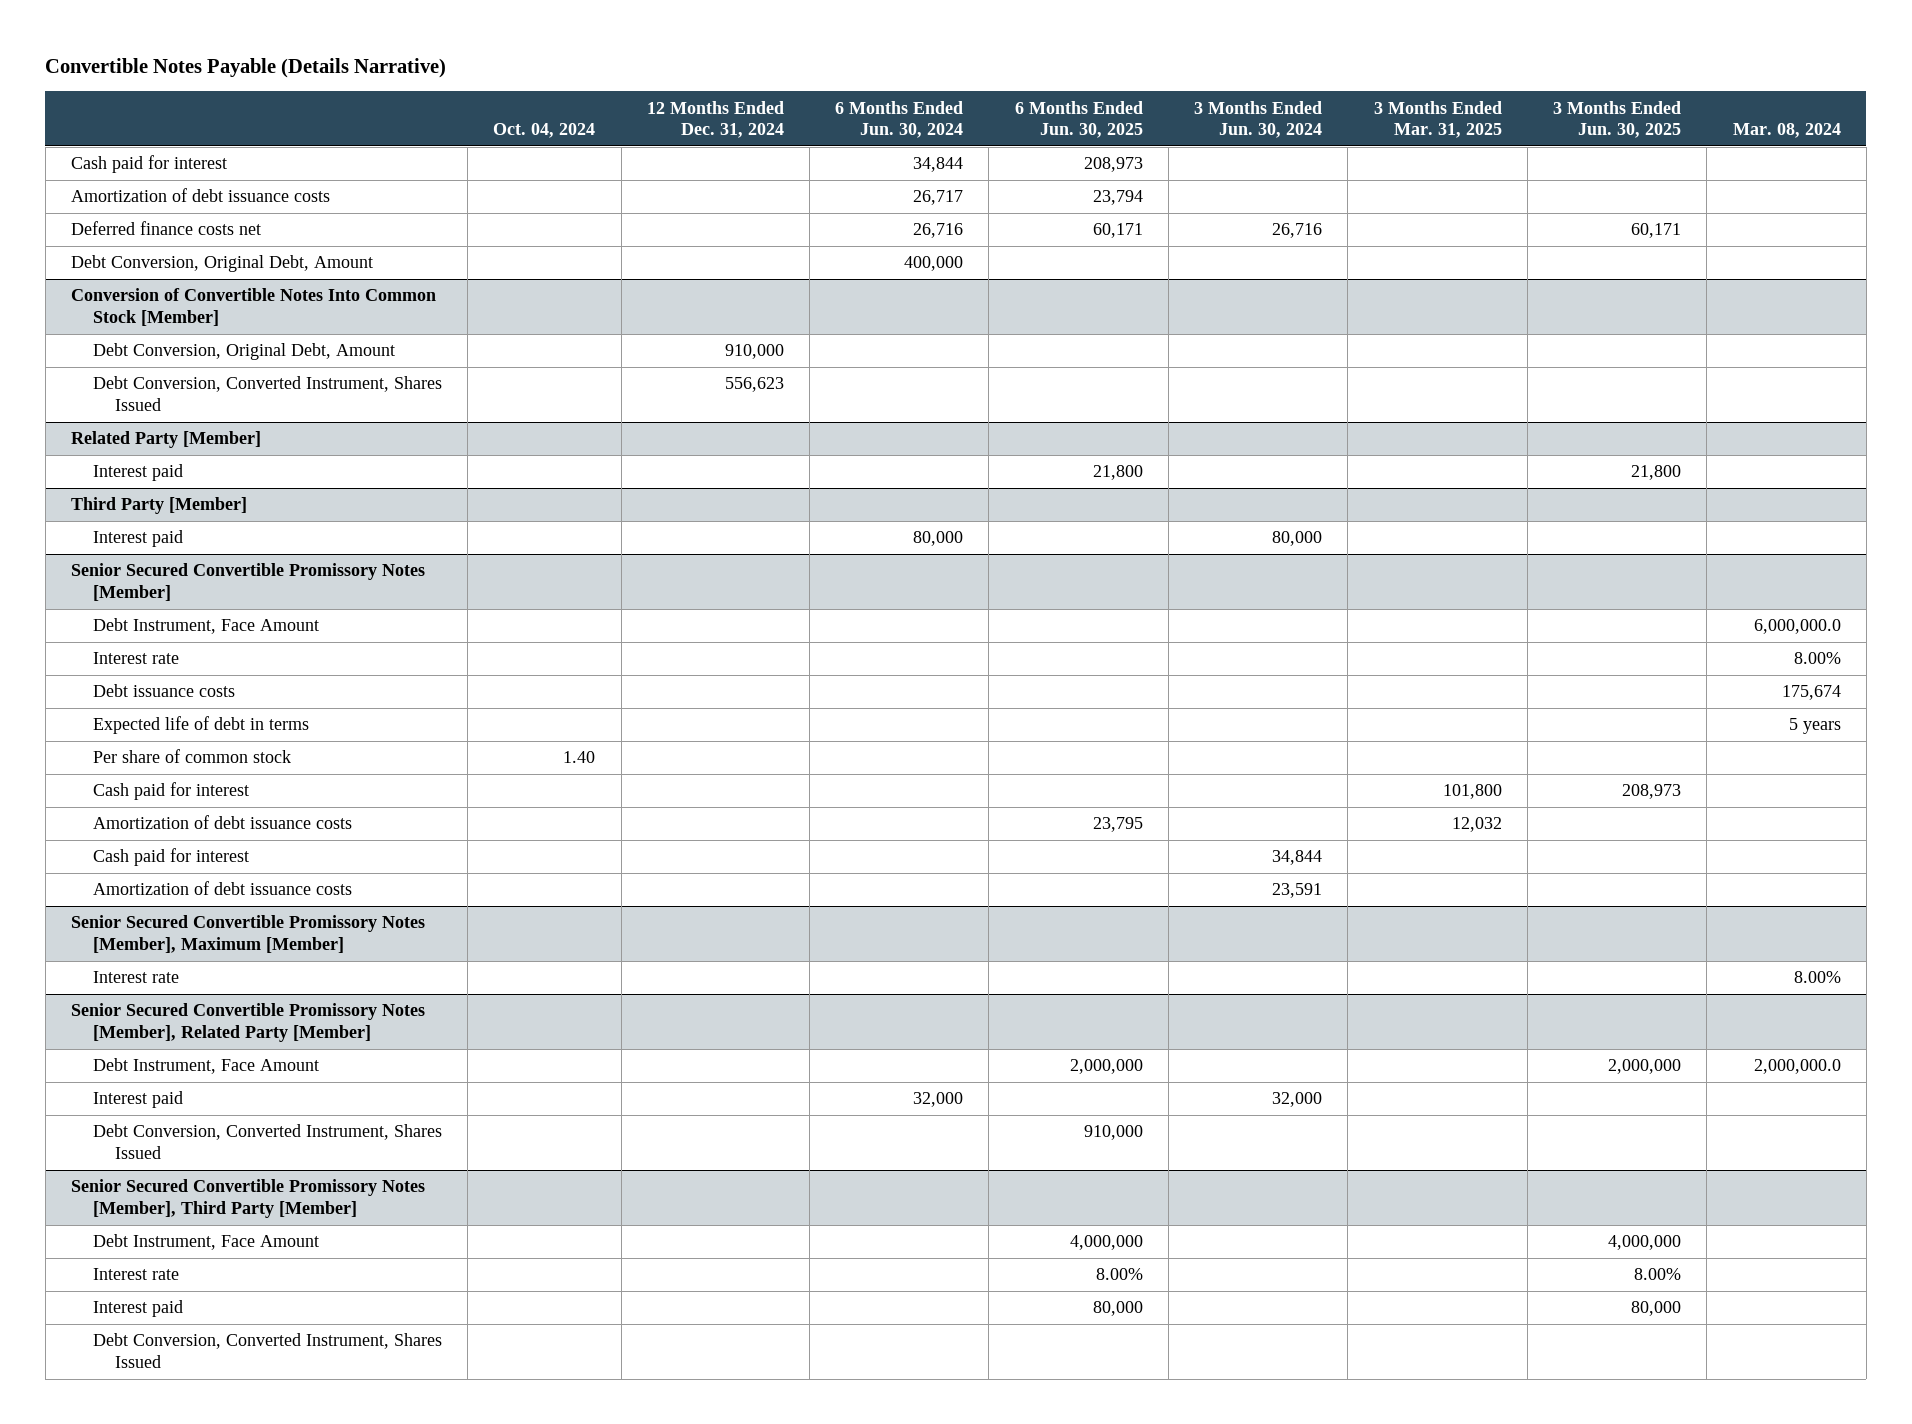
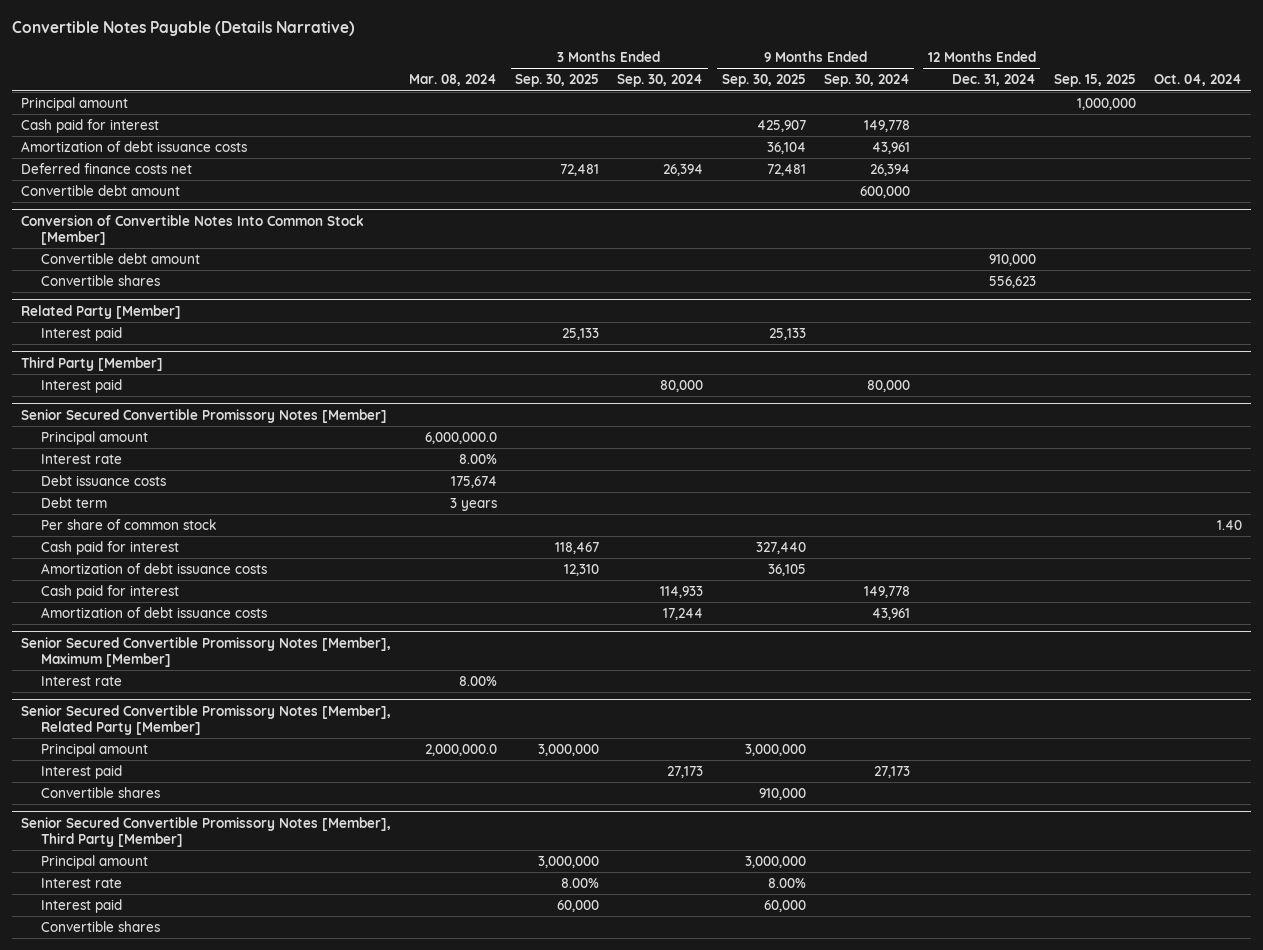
- | Oct. 04, 2024 | 12 Months Ended Dec. 31, 2024 | 6 Months Ended Jun. 30, 2024 | 6 Months Ended Jun. 30, 2025 | 3 Months Ended Jun. 30, 2024 | 3 Months Ended Mar. 31, 2025 | 3 Months Ended Jun. 30, 2025 | Mar. 08, 2024
+ | Mar. 08, 2024 | 3 Months Ended Sep. 30, 2025 | 3 Months Ended Sep. 30, 2024 | 9 Months Ended Sep. 30, 2025 | 9 Months Ended Sep. 30, 2024 | 12 Months Ended Dec. 31, 2024 | Sep. 15, 2025 | Oct. 04, 2024
+ Principal amount | | | | | | | 1,000,000 |
- Debt Conversion, Original Debt, Amount | | | 400,000 | | | | |
+ Convertible debt amount | | | | | 600,000 | | |
@ Conversion of Convertible Notes Into Common Stock [Member]
- Debt Conversion, Original Debt, Amount | | 910,000 | | | | | |
- Debt Conversion, Converted Instrument, Shares Issued | | 556,623 | | | | | |
+ Convertible debt amount | | | | | | 910,000 | |
+ Convertible shares | | | | | | 556,623 | |
@ Senior Secured Convertible Promissory Notes [Member]
- Debt Instrument, Face Amount | | | | | | | | 6,000,000.0
+ Principal amount | 6,000,000.0 | | | | | | |
- Expected life of debt in terms | | | | | | | | 5 years
+ Debt term | 3 years | | | | | | |
@ Senior Secured Convertible Promissory Notes [Member], Related Party [Member]
- Debt Instrument, Face Amount | | | | 2,000,000 | | | 2,000,000 | 2,000,000.0
+ Principal amount | 2,000,000.0 | 3,000,000 | | 3,000,000 | | | |
- Debt Conversion, Converted Instrument, Shares Issued | | | | 910,000 | | | |
+ Convertible shares | | | | 910,000 | | | |
@ Senior Secured Convertible Promissory Notes [Member], Third Party [Member]
- Debt Instrument, Face Amount | | | | 4,000,000 | | | 4,000,000 |
+ Principal amount | | 3,000,000 | | 3,000,000 | | | |
- Debt Conversion, Converted Instrument, Shares Issued
+ Convertible shares

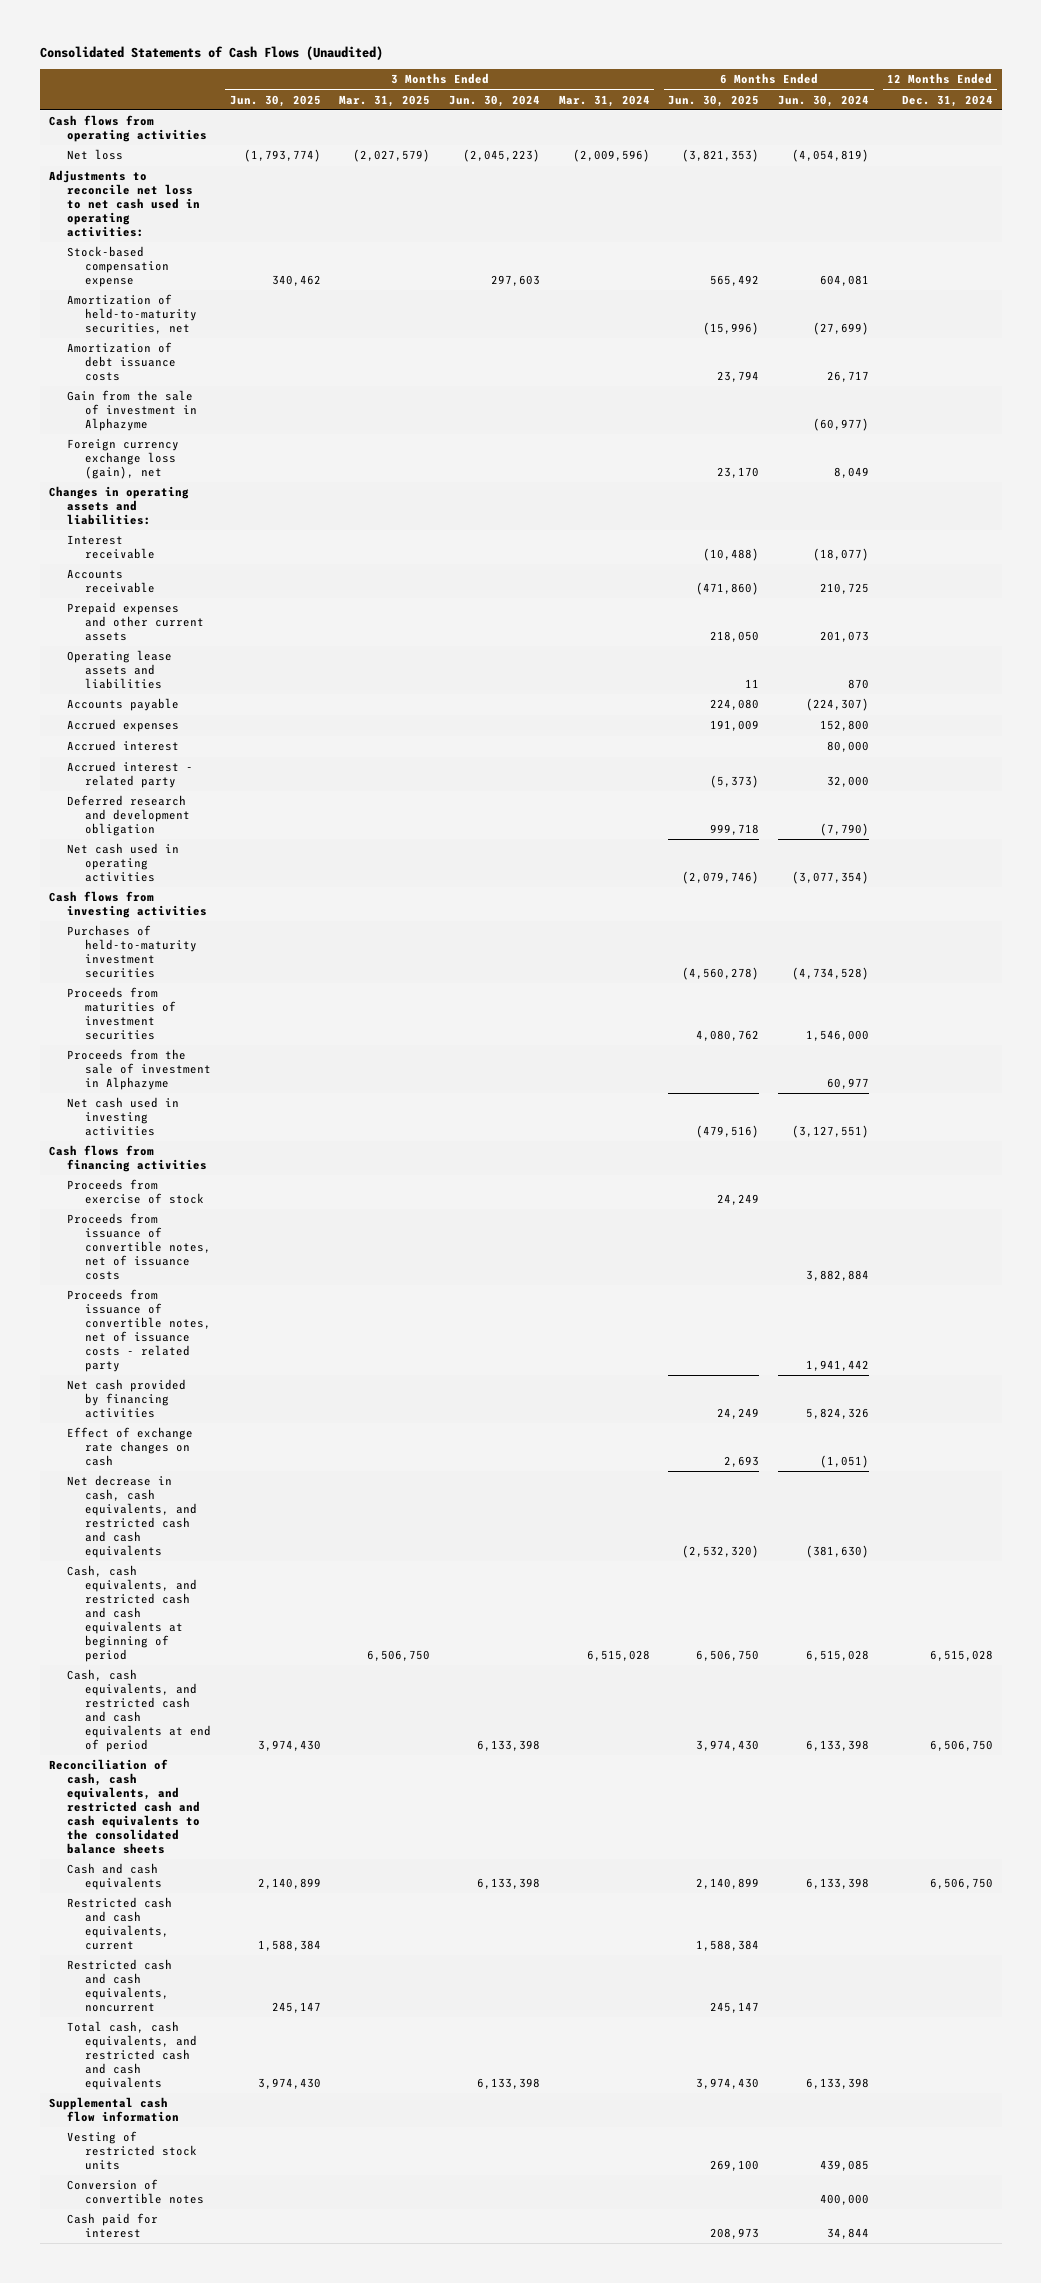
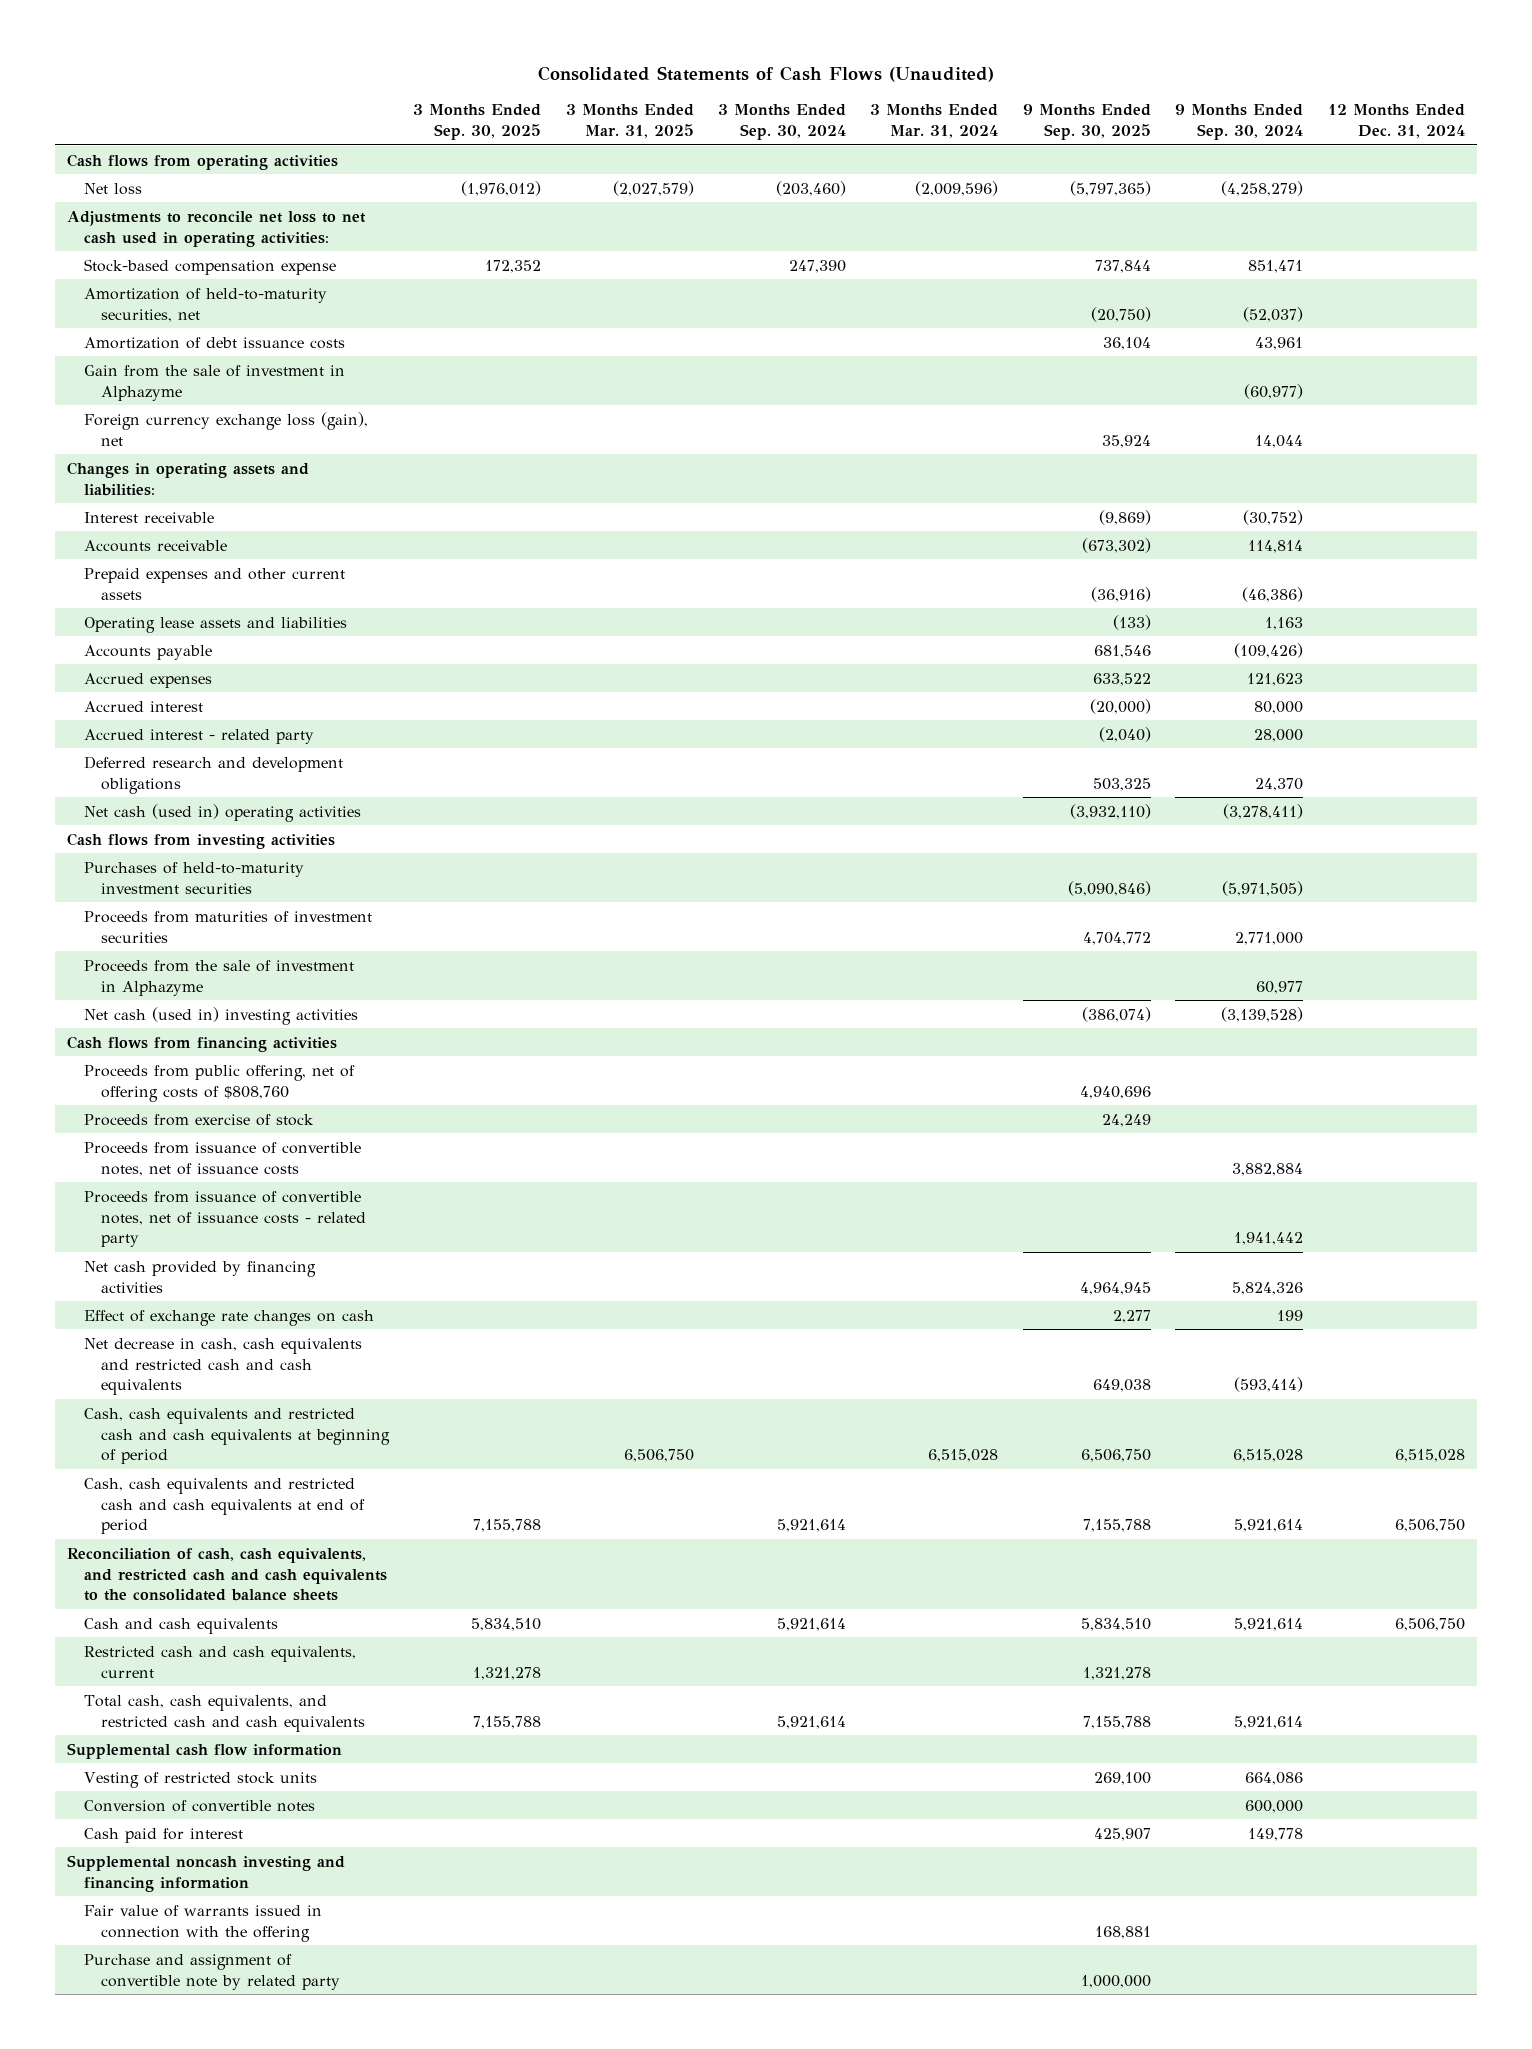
- | 3 Months Ended Jun. 30, 2025 | 3 Months Ended Mar. 31, 2025 | 3 Months Ended Jun. 30, 2024 | 3 Months Ended Mar. 31, 2024 | 6 Months Ended Jun. 30, 2025 | 6 Months Ended Jun. 30, 2024 | 12 Months Ended Dec. 31, 2024
+ | 3 Months Ended Sep. 30, 2025 | 3 Months Ended Mar. 31, 2025 | 3 Months Ended Sep. 30, 2024 | 3 Months Ended Mar. 31, 2024 | 9 Months Ended Sep. 30, 2025 | 9 Months Ended Sep. 30, 2024 | 12 Months Ended Dec. 31, 2024
- Deferred research and development obligation | | | | | 999,718 | (7,790) |
- Net cash used in operating activities | | | | | (2,079,746) | (3,077,354) |
+ Deferred research and development obligations | | | | | 503,325 | 24,370 |
+ Net cash (used in) operating activities | | | | | (3,932,110) | (3,278,411) |
- Net cash used in investing activities | | | | | (479,516) | (3,127,551) |
+ Net cash (used in) investing activities | | | | | (386,074) | (3,139,528) |
+ Proceeds from public offering, net of offering costs of $808,760 | | | | | 4,940,696 | |
- Net decrease in cash, cash equivalents, and restricted cash and cash equivalents | | | | | (2,532,320) | (381,630) |
- Cash, cash equivalents, and restricted cash and cash equivalents at beginning of period | | 6,506,750 | | 6,515,028 | 6,506,750 | 6,515,028 | 6,515,028
- Cash, cash equivalents, and restricted cash and cash equivalents at end of period | 3,974,430 | | 6,133,398 | | 3,974,430 | 6,133,398 | 6,506,750
+ Net decrease in cash, cash equivalents and restricted cash and cash equivalents | | | | | 649,038 | (593,414) |
+ Cash, cash equivalents and restricted cash and cash equivalents at beginning of period | | 6,506,750 | | 6,515,028 | 6,506,750 | 6,515,028 | 6,515,028
+ Cash, cash equivalents and restricted cash and cash equivalents at end of period | 7,155,788 | | 5,921,614 | | 7,155,788 | 5,921,614 | 6,506,750
- Restricted cash and cash equivalents, noncurrent | 245,147 | | | | 245,147 | |
+ Supplemental noncash investing and financing information
+ Fair value of warrants issued in connection with the offering | | | | | 168,881 | |
+ Purchase and assignment of convertible note by related party | | | | | 1,000,000 | |

